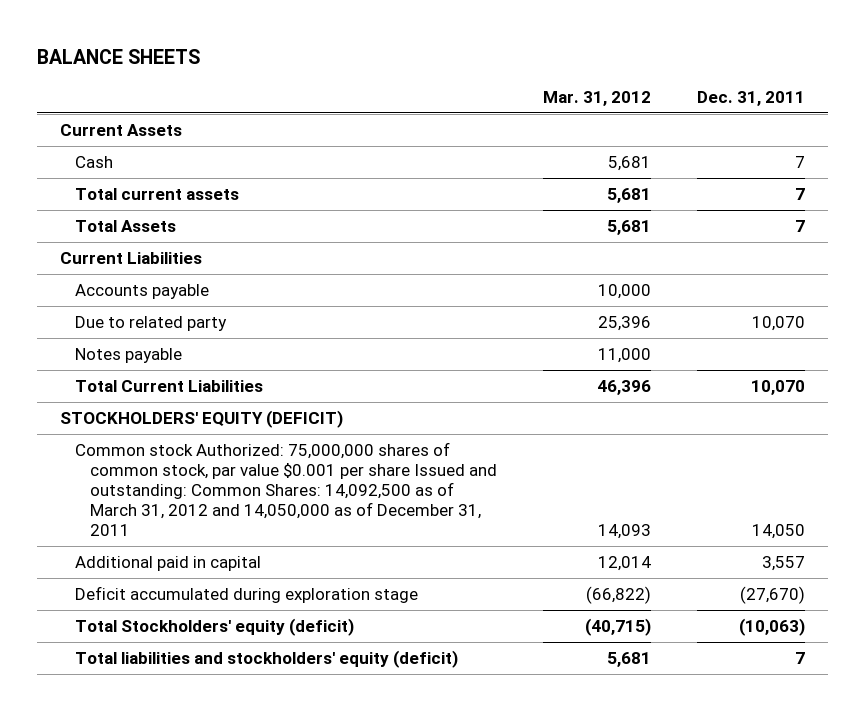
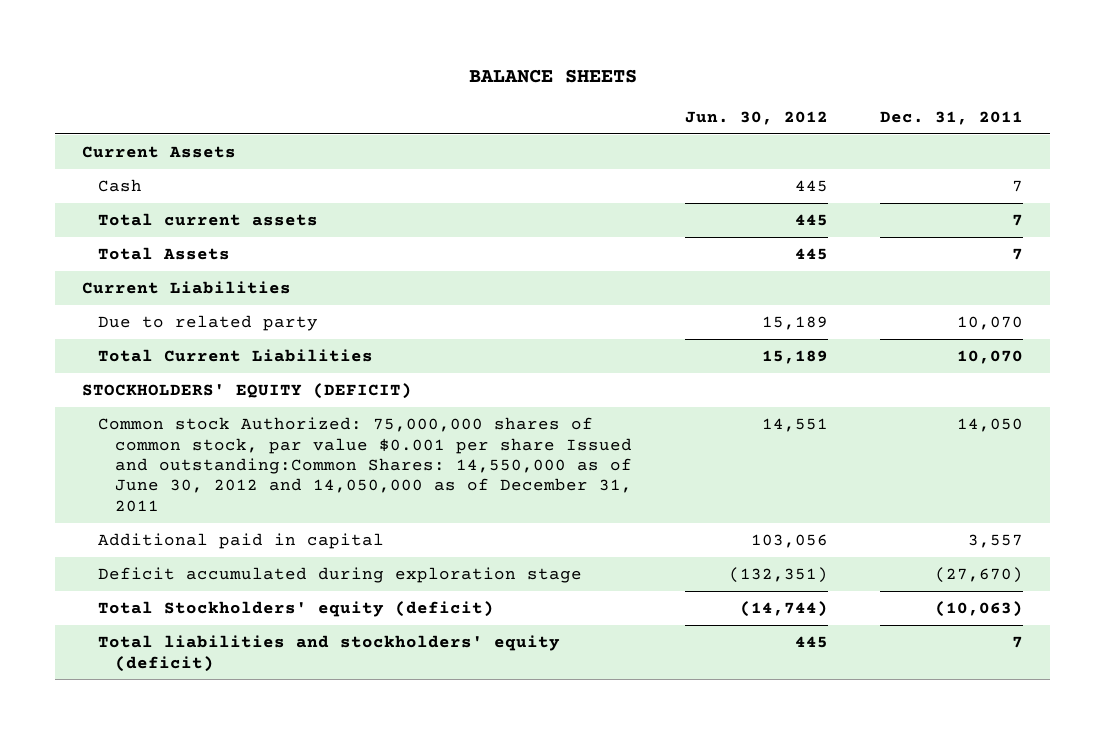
- | Mar. 31, 2012 | Dec. 31, 2011
+ | Jun. 30, 2012 | Dec. 31, 2011
- Accounts payable | 10,000 |
- Notes payable | 11,000 |
- Common stock Authorized: 75,000,000 shares of common stock, par value $0.001 per share Issued and outstanding: Common Shares: 14,092,500 as of March 31, 2012 and 14,050,000 as of December 31, 2011 | 14,093 | 14,050
+ Common stock Authorized: 75,000,000 shares of common stock, par value $0.001 per share Issued and outstanding:Common Shares: 14,550,000 as of June 30, 2012 and 14,050,000 as of December 31, 2011 | 14,551 | 14,050

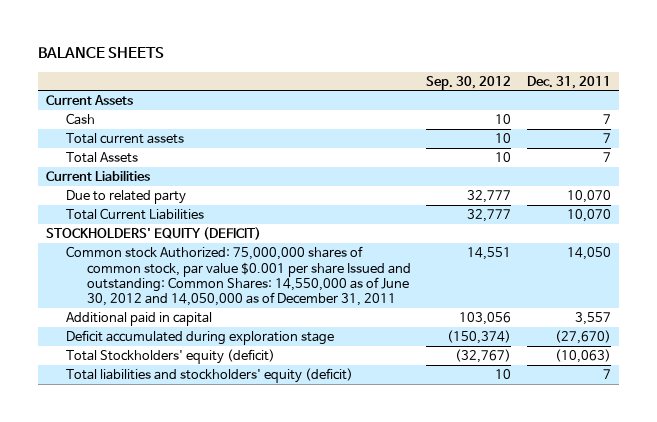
- | Jun. 30, 2012 | Dec. 31, 2011
+ | Sep. 30, 2012 | Dec. 31, 2011
- Common stock Authorized: 75,000,000 shares of common stock, par value $0.001 per share Issued and outstanding:Common Shares: 14,550,000 as of June 30, 2012 and 14,050,000 as of December 31, 2011 | 14,551 | 14,050
+ Common stock Authorized: 75,000,000 shares of common stock, par value $0.001 per share Issued and outstanding: Common Shares: 14,550,000 as of June 30, 2012 and 14,050,000 as of December 31, 2011 | 14,551 | 14,050

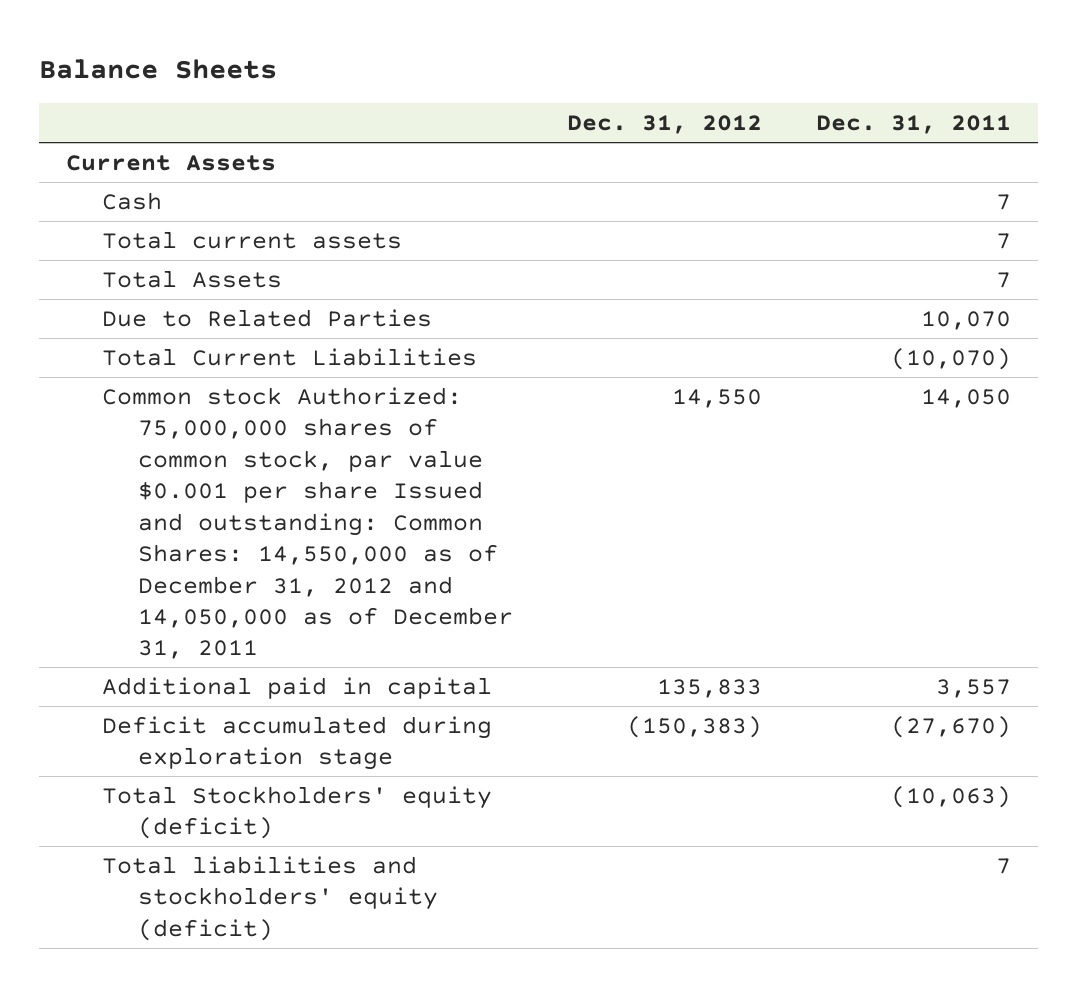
- BALANCE SHEETS
+ Balance Sheets
- | Sep. 30, 2012 | Dec. 31, 2011
+ | Dec. 31, 2012 | Dec. 31, 2011
- Current Liabilities
- Due to related party | 32,777 | 10,070
- Total Current Liabilities | 32,777 | 10,070
- STOCKHOLDERS' EQUITY (DEFICIT)
- Common stock Authorized: 75,000,000 shares of common stock, par value $0.001 per share Issued and outstanding: Common Shares: 14,550,000 as of June 30, 2012 and 14,050,000 as of December 31, 2011 | 14,551 | 14,050
+ Due to Related Parties | | 10,070
+ Total Current Liabilities | | (10,070)
+ Common stock Authorized: 75,000,000 shares of common stock, par value $0.001 per share Issued and outstanding: Common Shares: 14,550,000 as of December 31, 2012 and 14,050,000 as of December 31, 2011 | 14,550 | 14,050

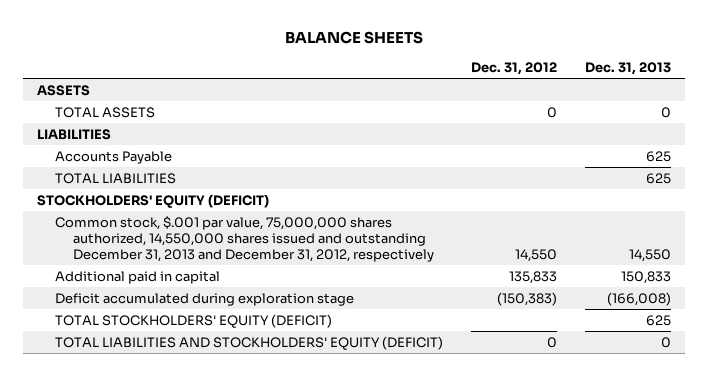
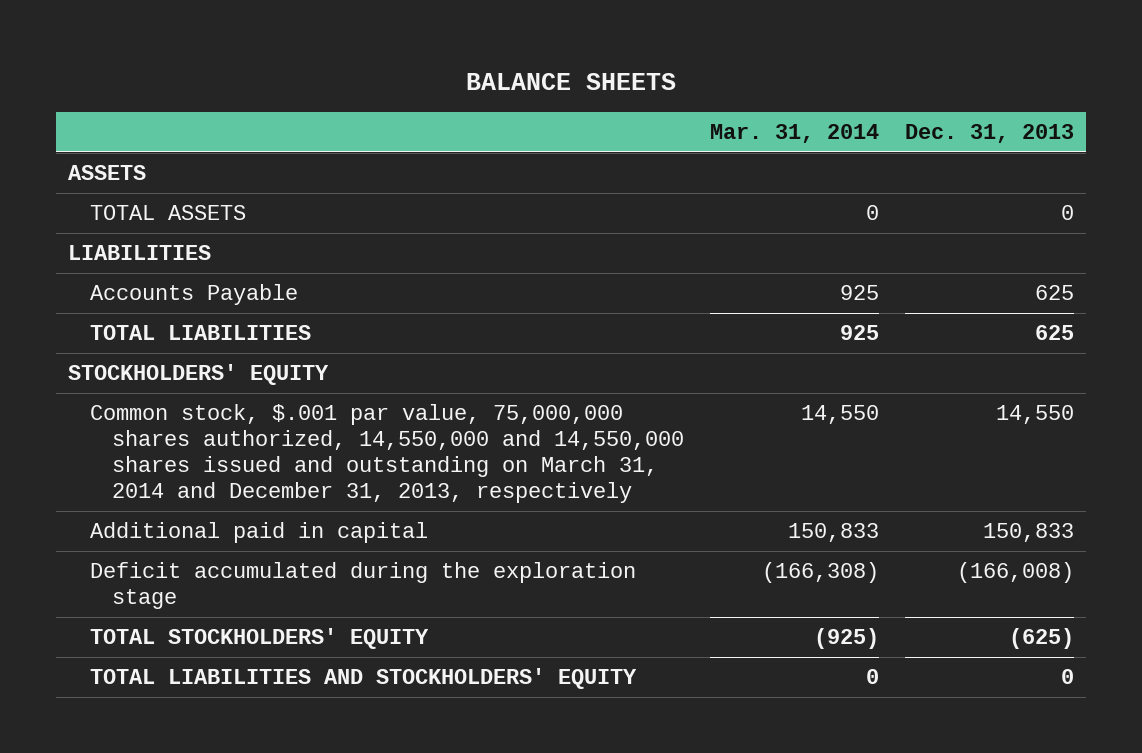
- | Dec. 31, 2012 | Dec. 31, 2013
+ | Mar. 31, 2014 | Dec. 31, 2013
- STOCKHOLDERS' EQUITY (DEFICIT)
- Common stock, $.001 par value, 75,000,000 shares authorized, 14,550,000 shares issued and outstanding December 31, 2013 and December 31, 2012, respectively | 14,550 | 14,550
+ STOCKHOLDERS' EQUITY
+ Common stock, $.001 par value, 75,000,000 shares authorized, 14,550,000 and 14,550,000 shares issued and outstanding on March 31, 2014 and December 31, 2013, respectively | 14,550 | 14,550
- Deficit accumulated during exploration stage | (150,383) | (166,008)
- TOTAL STOCKHOLDERS' EQUITY (DEFICIT) | | 625
- TOTAL LIABILITIES AND STOCKHOLDERS' EQUITY (DEFICIT) | 0 | 0
+ Deficit accumulated during the exploration stage | (166,308) | (166,008)
+ TOTAL STOCKHOLDERS' EQUITY | (925) | (625)
+ TOTAL LIABILITIES AND STOCKHOLDERS' EQUITY | 0 | 0

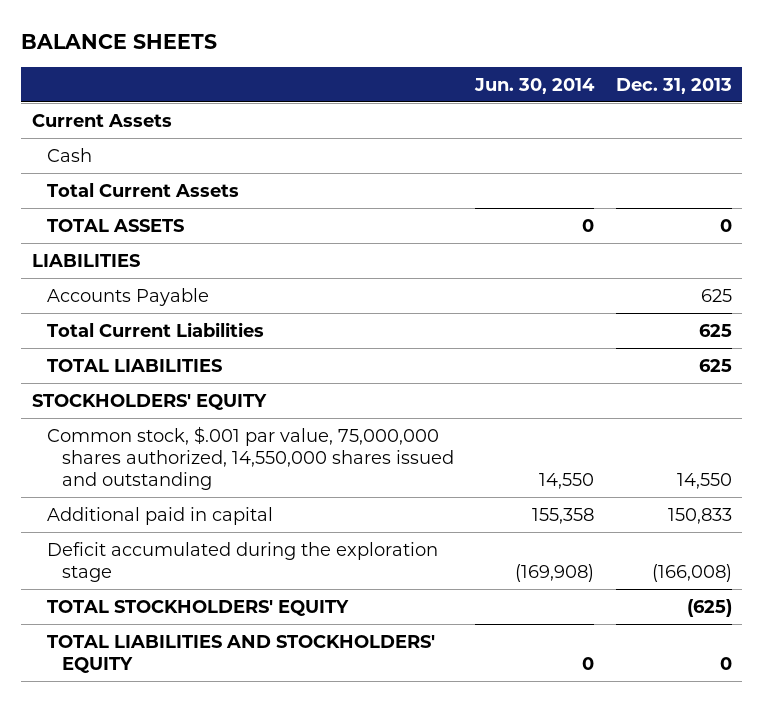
- | Mar. 31, 2014 | Dec. 31, 2013
+ | Jun. 30, 2014 | Dec. 31, 2013
- ASSETS
+ Current Assets
+ Cash
+ Total Current Assets
+ Total Current Liabilities | | 625
- Common stock, $.001 par value, 75,000,000 shares authorized, 14,550,000 and 14,550,000 shares issued and outstanding on March 31, 2014 and December 31, 2013, respectively | 14,550 | 14,550
+ Common stock, $.001 par value, 75,000,000 shares authorized, 14,550,000 shares issued and outstanding | 14,550 | 14,550

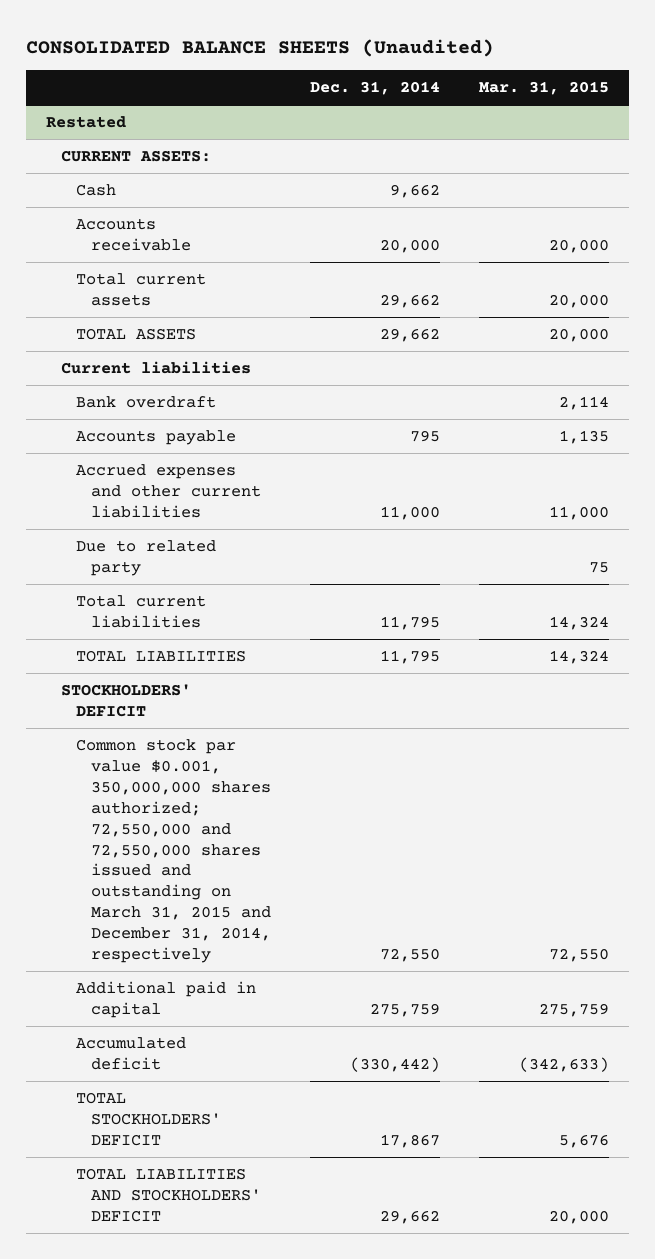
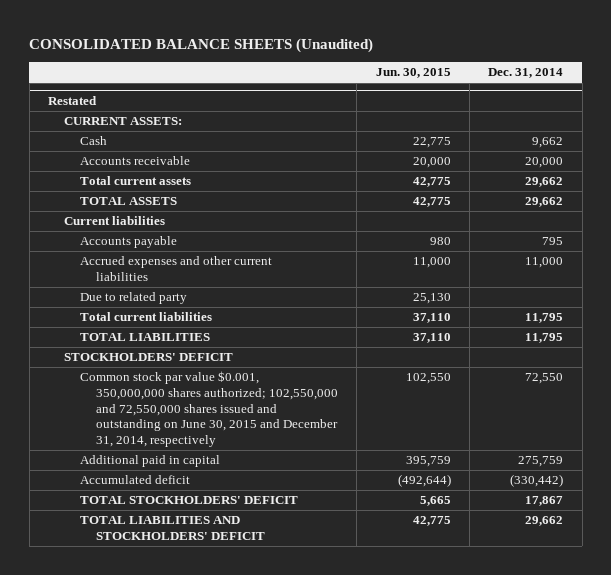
- | Dec. 31, 2014 | Mar. 31, 2015
+ | Jun. 30, 2015 | Dec. 31, 2014
@ Restated
- Bank overdraft | | 2,114
- Common stock par value $0.001, 350,000,000 shares authorized; 72,550,000 and 72,550,000 shares issued and outstanding on March 31, 2015 and December 31, 2014, respectively | 72,550 | 72,550
+ Common stock par value $0.001, 350,000,000 shares authorized; 102,550,000 and 72,550,000 shares issued and outstanding on June 30, 2015 and December 31, 2014, respectively | 102,550 | 72,550

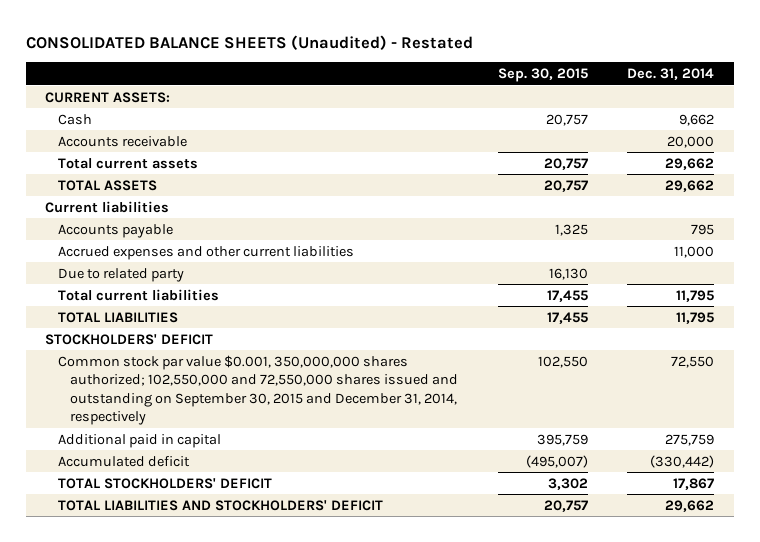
- CONSOLIDATED BALANCE SHEETS (Unaudited)
+ CONSOLIDATED BALANCE SHEETS (Unaudited) - Restated
- | Jun. 30, 2015 | Dec. 31, 2014
+ | Sep. 30, 2015 | Dec. 31, 2014
- Restated
- Common stock par value $0.001, 350,000,000 shares authorized; 102,550,000 and 72,550,000 shares issued and outstanding on June 30, 2015 and December 31, 2014, respectively | 102,550 | 72,550
+ Common stock par value $0.001, 350,000,000 shares authorized; 102,550,000 and 72,550,000 shares issued and outstanding on September 30, 2015 and December 31, 2014, respectively | 102,550 | 72,550

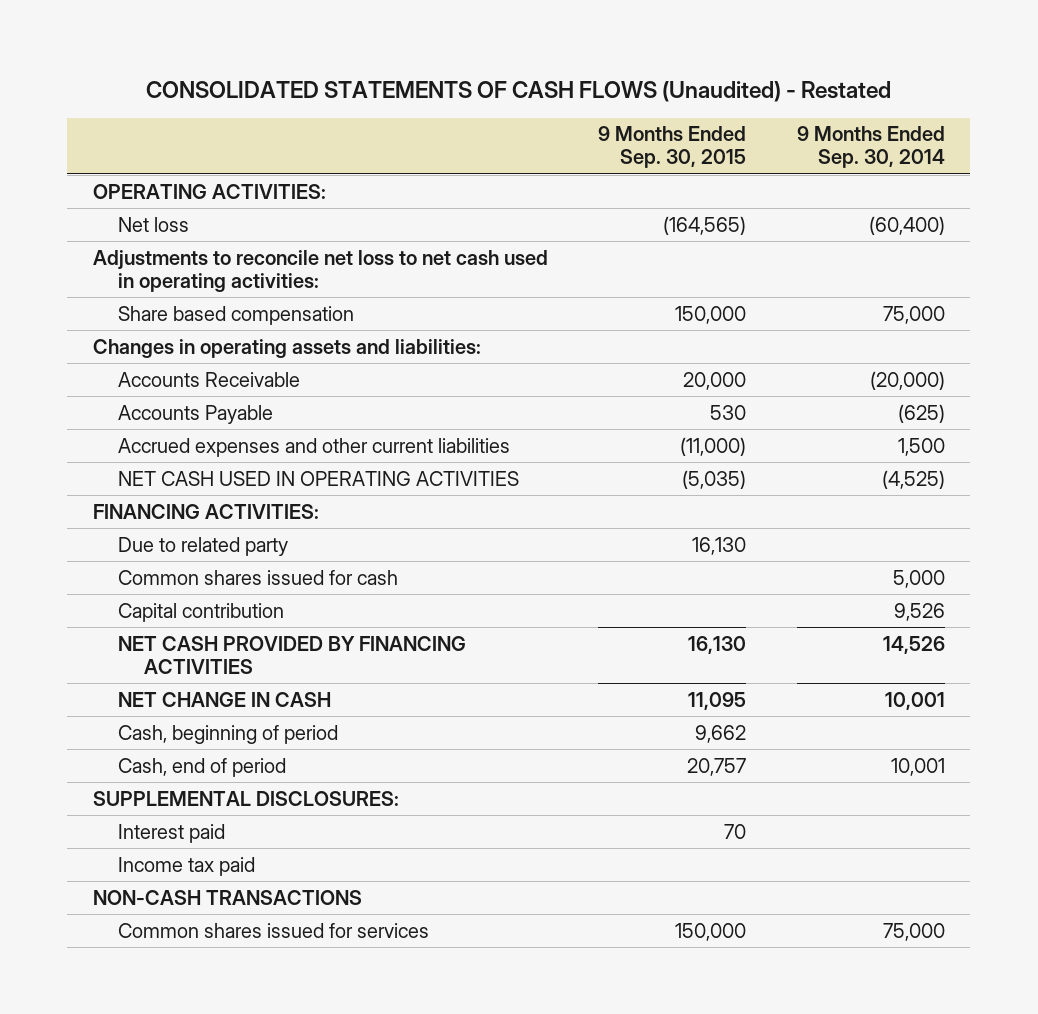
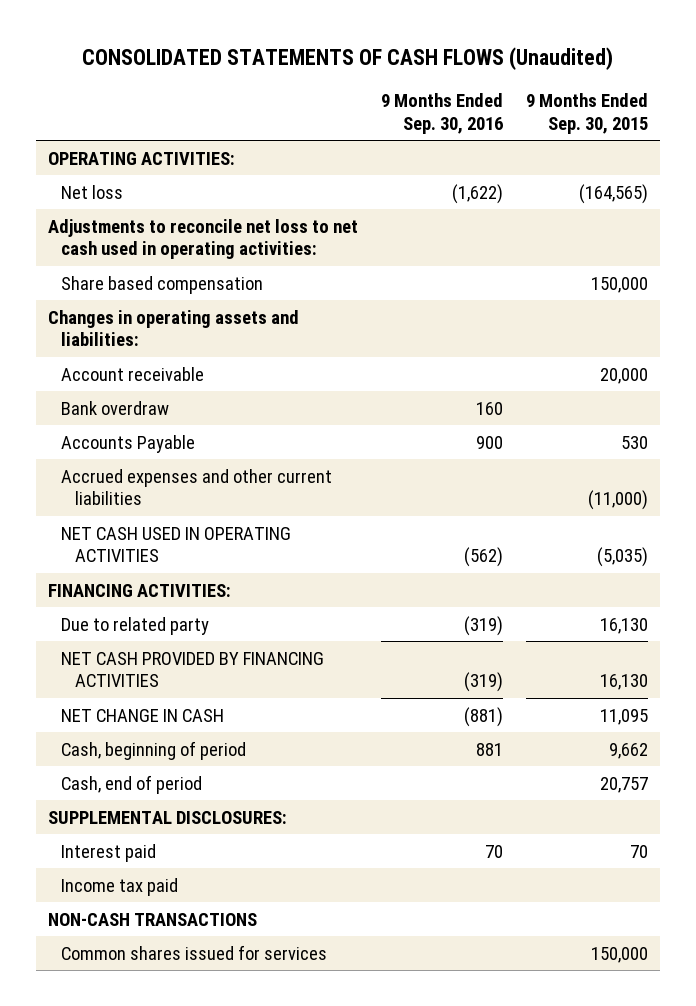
- CONSOLIDATED STATEMENTS OF CASH FLOWS (Unaudited) - Restated
+ CONSOLIDATED STATEMENTS OF CASH FLOWS (Unaudited)
- | 9 Months Ended Sep. 30, 2015 | 9 Months Ended Sep. 30, 2014
+ | 9 Months Ended Sep. 30, 2016 | 9 Months Ended Sep. 30, 2015
- Accounts Receivable | 20,000 | (20,000)
+ Account receivable | | 20,000
+ Bank overdraw | 160 |
- Common shares issued for cash | | 5,000
- Capital contribution | | 9,526

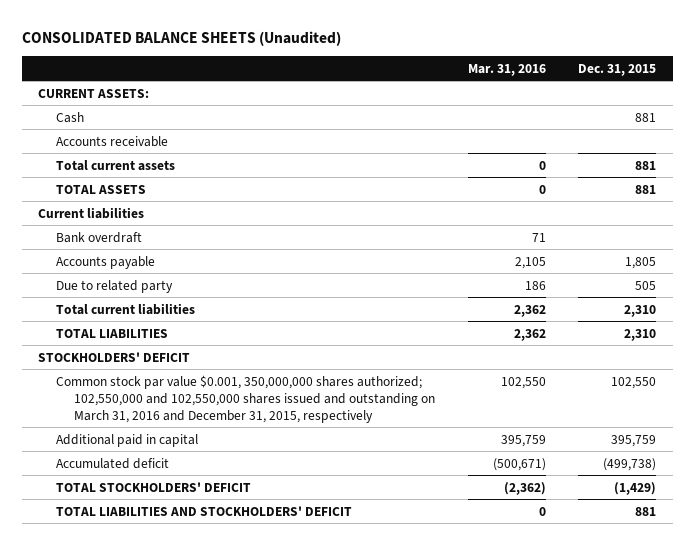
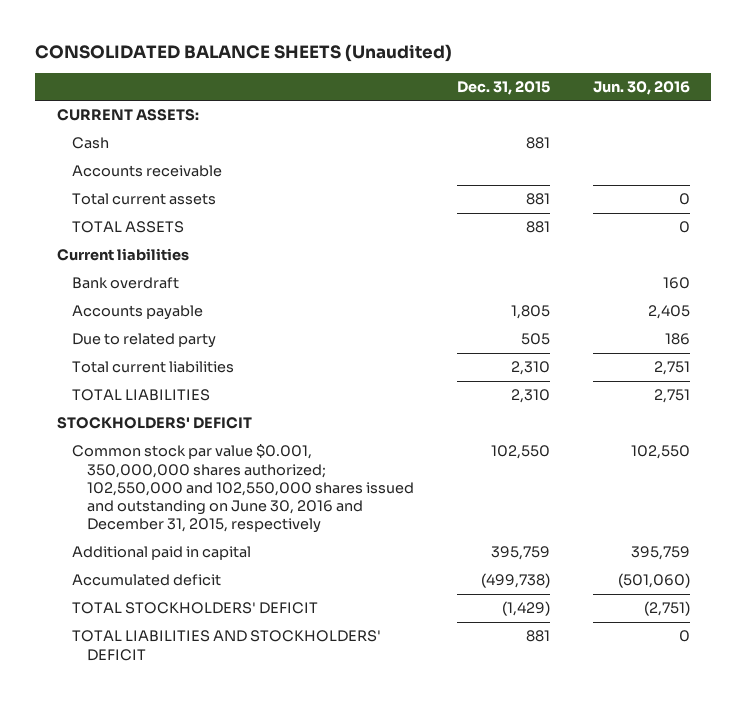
- | Mar. 31, 2016 | Dec. 31, 2015
+ | Dec. 31, 2015 | Jun. 30, 2016
- Common stock par value $0.001, 350,000,000 shares authorized; 102,550,000 and 102,550,000 shares issued and outstanding on March 31, 2016 and December 31, 2015, respectively | 102,550 | 102,550
+ Common stock par value $0.001, 350,000,000 shares authorized; 102,550,000 and 102,550,000 shares issued and outstanding on June 30, 2016 and December 31, 2015, respectively | 102,550 | 102,550

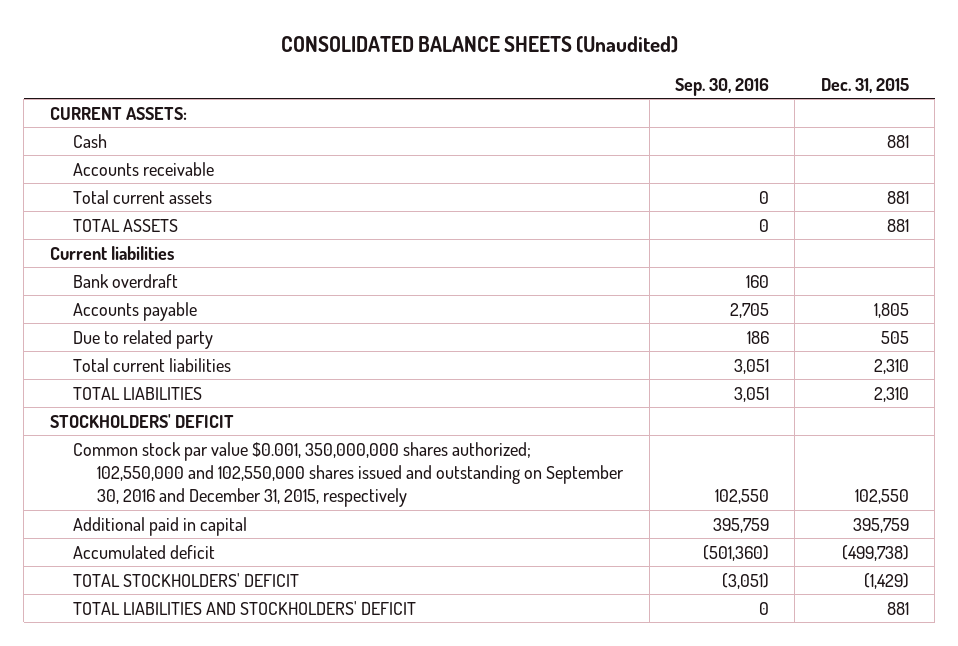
- | Dec. 31, 2015 | Jun. 30, 2016
+ | Sep. 30, 2016 | Dec. 31, 2015
- Common stock par value $0.001, 350,000,000 shares authorized; 102,550,000 and 102,550,000 shares issued and outstanding on June 30, 2016 and December 31, 2015, respectively | 102,550 | 102,550
+ Common stock par value $0.001, 350,000,000 shares authorized; 102,550,000 and 102,550,000 shares issued and outstanding on September 30, 2016 and December 31, 2015, respectively | 102,550 | 102,550

